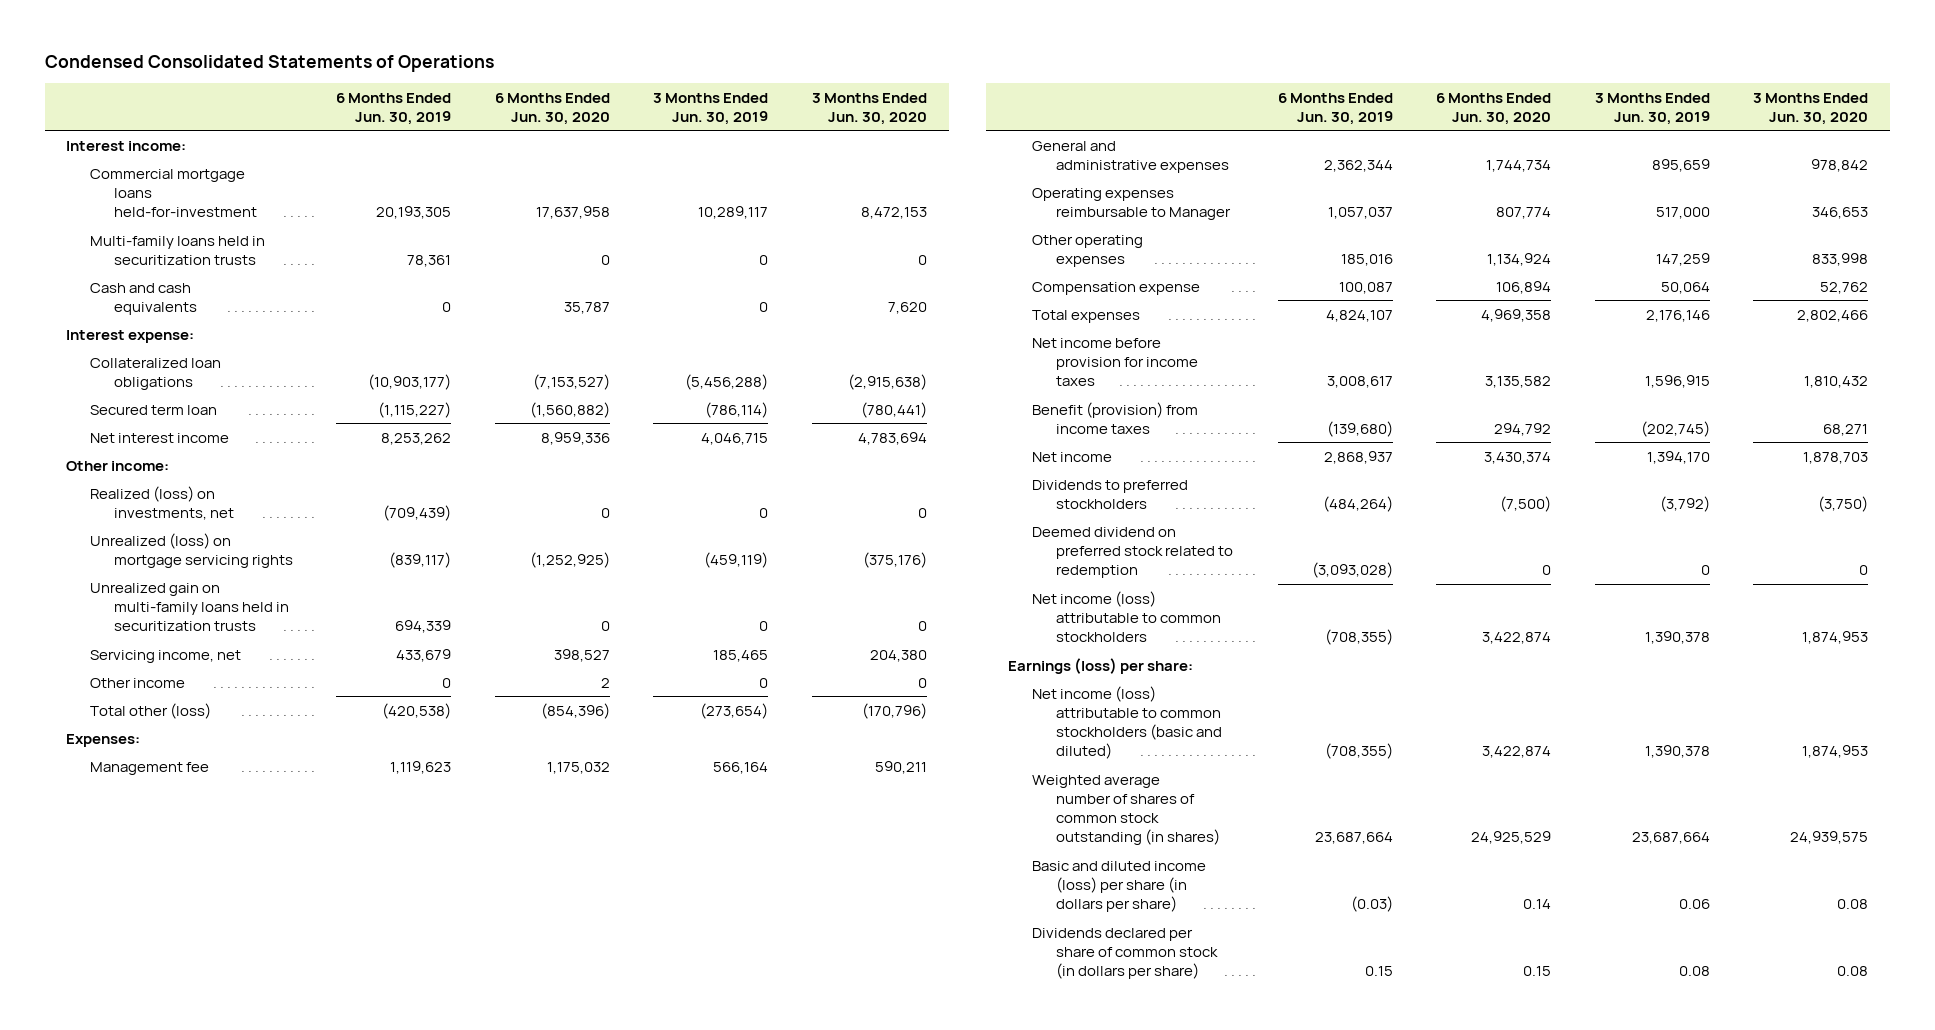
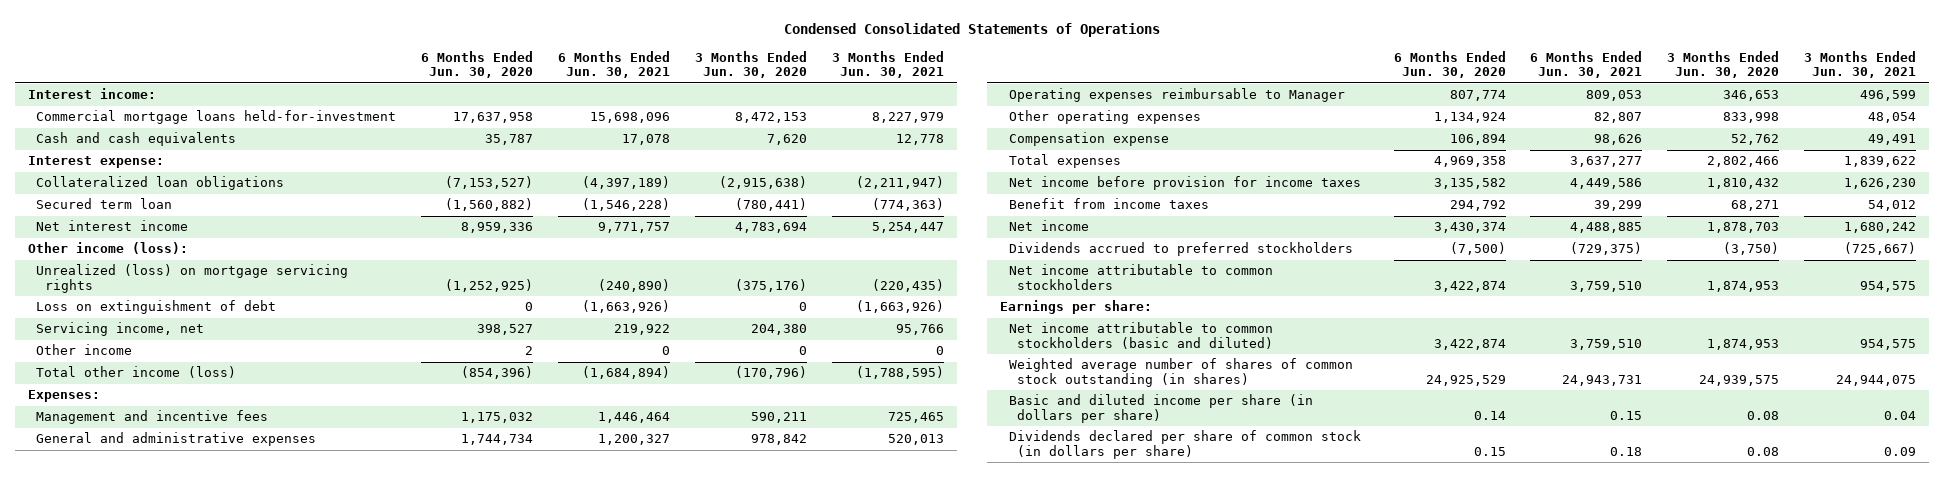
- | 6 Months Ended Jun. 30, 2019 | 6 Months Ended Jun. 30, 2020 | 3 Months Ended Jun. 30, 2019 | 3 Months Ended Jun. 30, 2020
+ | 6 Months Ended Jun. 30, 2020 | 6 Months Ended Jun. 30, 2021 | 3 Months Ended Jun. 30, 2020 | 3 Months Ended Jun. 30, 2021
- Multi-family loans held in securitization trusts | 78,361 | 0 | 0 | 0
- Other income:
- Realized (loss) on investments, net | (709,439) | 0 | 0 | 0
+ Other income (loss):
- Unrealized gain on multi-family loans held in securitization trusts | 694,339 | 0 | 0 | 0
+ Loss on extinguishment of debt | 0 | (1,663,926) | 0 | (1,663,926)
- Total other (loss) | (420,538) | (854,396) | (273,654) | (170,796)
+ Total other income (loss) | (854,396) | (1,684,894) | (170,796) | (1,788,595)
- Management fee | 1,119,623 | 1,175,032 | 566,164 | 590,211
+ Management and incentive fees | 1,175,032 | 1,446,464 | 590,211 | 725,465
- Benefit (provision) from income taxes | (139,680) | 294,792 | (202,745) | 68,271
+ Benefit from income taxes | 294,792 | 39,299 | 68,271 | 54,012
- Dividends to preferred stockholders | (484,264) | (7,500) | (3,792) | (3,750)
- Deemed dividend on preferred stock related to redemption | (3,093,028) | 0 | 0 | 0
- Net income (loss) attributable to common stockholders | (708,355) | 3,422,874 | 1,390,378 | 1,874,953
- Earnings (loss) per share:
- Net income (loss) attributable to common stockholders (basic and diluted) | (708,355) | 3,422,874 | 1,390,378 | 1,874,953
+ Dividends accrued to preferred stockholders | (7,500) | (729,375) | (3,750) | (725,667)
+ Net income attributable to common stockholders | 3,422,874 | 3,759,510 | 1,874,953 | 954,575
+ Earnings per share:
+ Net income attributable to common stockholders (basic and diluted) | 3,422,874 | 3,759,510 | 1,874,953 | 954,575
- Basic and diluted income (loss) per share (in dollars per share) | (0.03) | 0.14 | 0.06 | 0.08
+ Basic and diluted income per share (in dollars per share) | 0.14 | 0.15 | 0.08 | 0.04

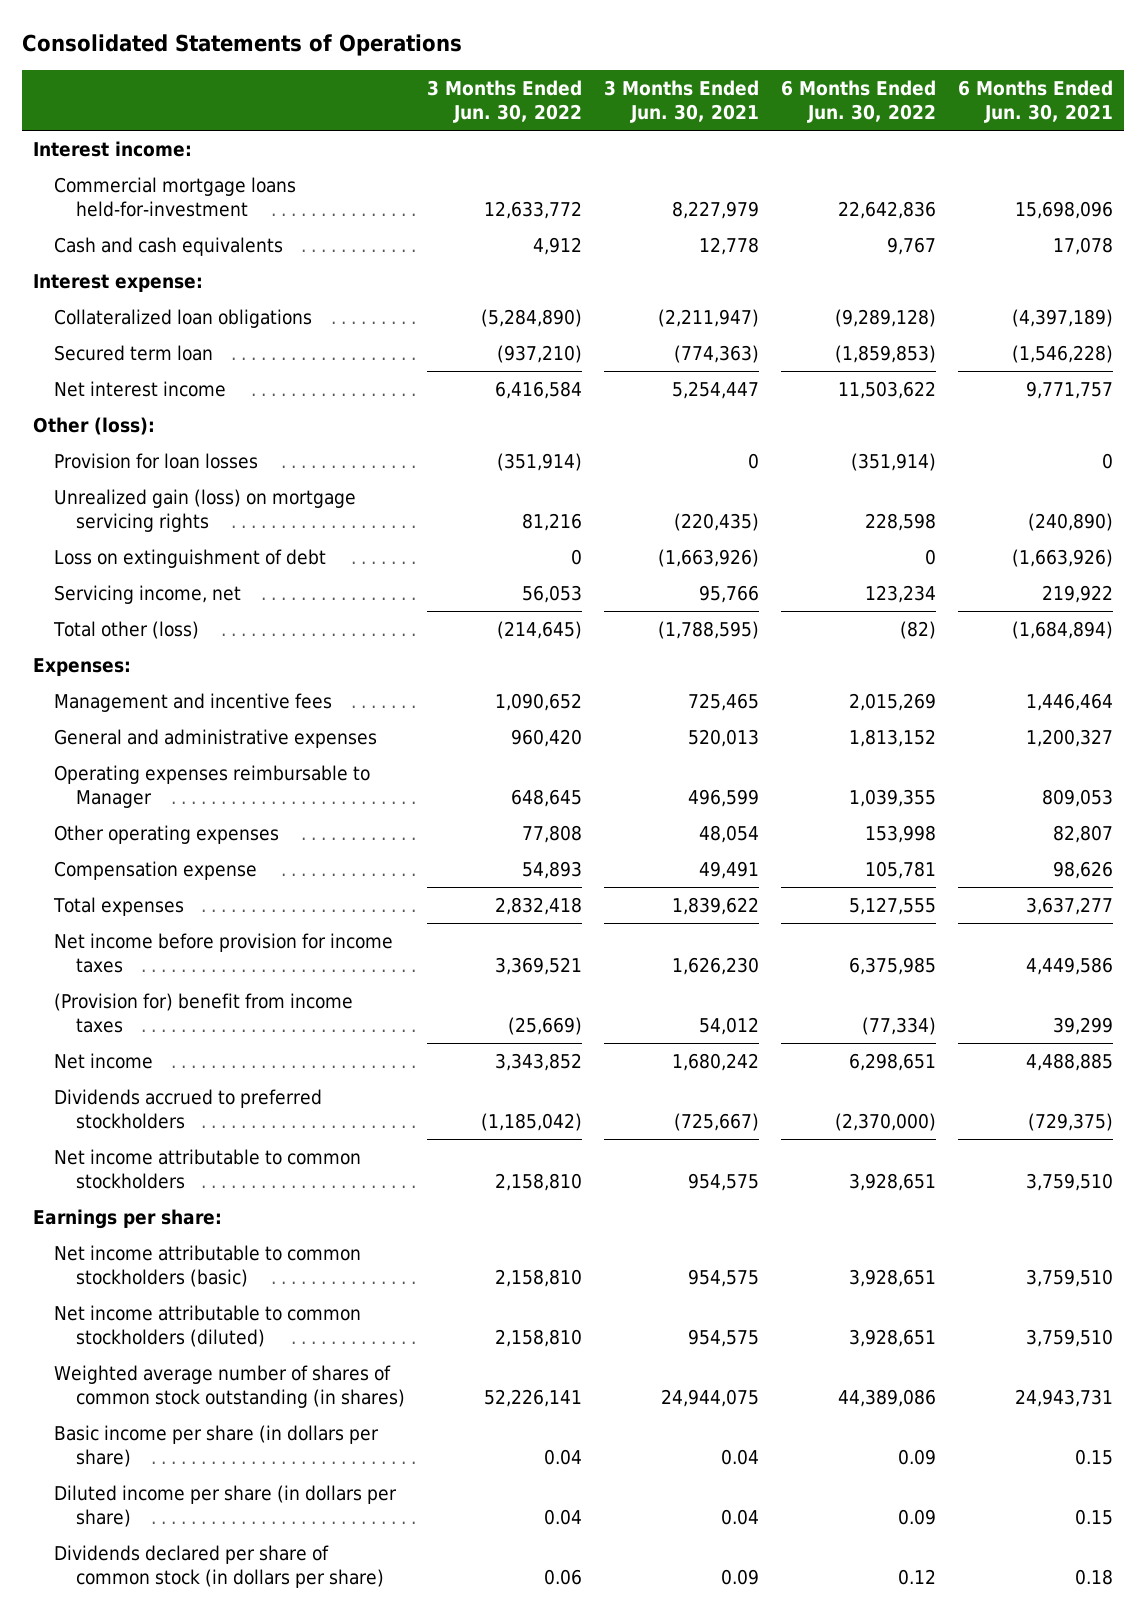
- Condensed Consolidated Statements of Operations
+ Consolidated Statements of Operations
- | 6 Months Ended Jun. 30, 2020 | 6 Months Ended Jun. 30, 2021 | 3 Months Ended Jun. 30, 2020 | 3 Months Ended Jun. 30, 2021
+ | 3 Months Ended Jun. 30, 2022 | 3 Months Ended Jun. 30, 2021 | 6 Months Ended Jun. 30, 2022 | 6 Months Ended Jun. 30, 2021
- Other income (loss):
- Unrealized (loss) on mortgage servicing rights | (1,252,925) | (240,890) | (375,176) | (220,435)
+ Other (loss):
+ Provision for loan losses | (351,914) | 0 | (351,914) | 0
+ Unrealized gain (loss) on mortgage servicing rights | 81,216 | (220,435) | 228,598 | (240,890)
- Other income | 2 | 0 | 0 | 0
- Total other income (loss) | (854,396) | (1,684,894) | (170,796) | (1,788,595)
+ Total other (loss) | (214,645) | (1,788,595) | (82) | (1,684,894)
- Benefit from income taxes | 294,792 | 39,299 | 68,271 | 54,012
+ (Provision for) benefit from income taxes | (25,669) | 54,012 | (77,334) | 39,299
- Net income attributable to common stockholders (basic and diluted) | 3,422,874 | 3,759,510 | 1,874,953 | 954,575
+ Net income attributable to common stockholders (basic) | 2,158,810 | 954,575 | 3,928,651 | 3,759,510
+ Net income attributable to common stockholders (diluted) | 2,158,810 | 954,575 | 3,928,651 | 3,759,510
- Basic and diluted income per share (in dollars per share) | 0.14 | 0.15 | 0.08 | 0.04
+ Basic income per share (in dollars per share) | 0.04 | 0.04 | 0.09 | 0.15
+ Diluted income per share (in dollars per share) | 0.04 | 0.04 | 0.09 | 0.15

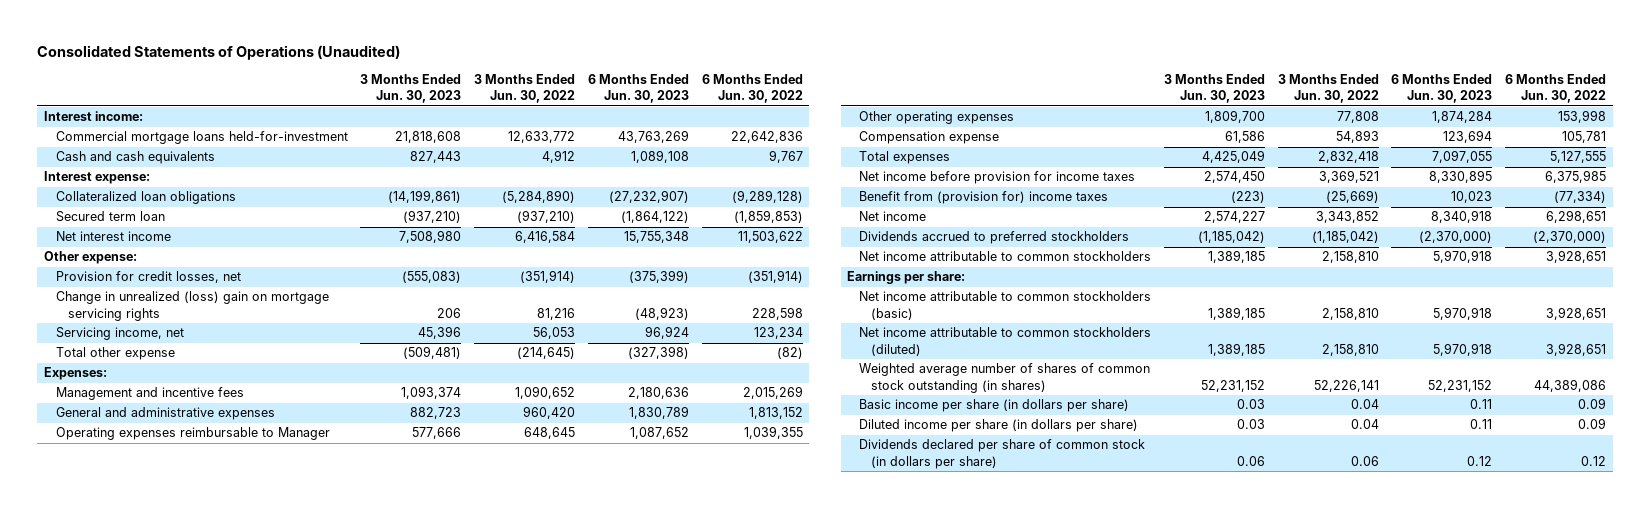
- Consolidated Statements of Operations
+ Consolidated Statements of Operations (Unaudited)
- | 3 Months Ended Jun. 30, 2022 | 3 Months Ended Jun. 30, 2021 | 6 Months Ended Jun. 30, 2022 | 6 Months Ended Jun. 30, 2021
+ | 3 Months Ended Jun. 30, 2023 | 3 Months Ended Jun. 30, 2022 | 6 Months Ended Jun. 30, 2023 | 6 Months Ended Jun. 30, 2022
- Other (loss):
- Provision for loan losses | (351,914) | 0 | (351,914) | 0
- Unrealized gain (loss) on mortgage servicing rights | 81,216 | (220,435) | 228,598 | (240,890)
- Loss on extinguishment of debt | 0 | (1,663,926) | 0 | (1,663,926)
+ Other expense:
+ Provision for credit losses, net | (555,083) | (351,914) | (375,399) | (351,914)
+ Change in unrealized (loss) gain on mortgage servicing rights | 206 | 81,216 | (48,923) | 228,598
- Total other (loss) | (214,645) | (1,788,595) | (82) | (1,684,894)
+ Total other expense | (509,481) | (214,645) | (327,398) | (82)
- (Provision for) benefit from income taxes | (25,669) | 54,012 | (77,334) | 39,299
+ Benefit from (provision for) income taxes | (223) | (25,669) | 10,023 | (77,334)

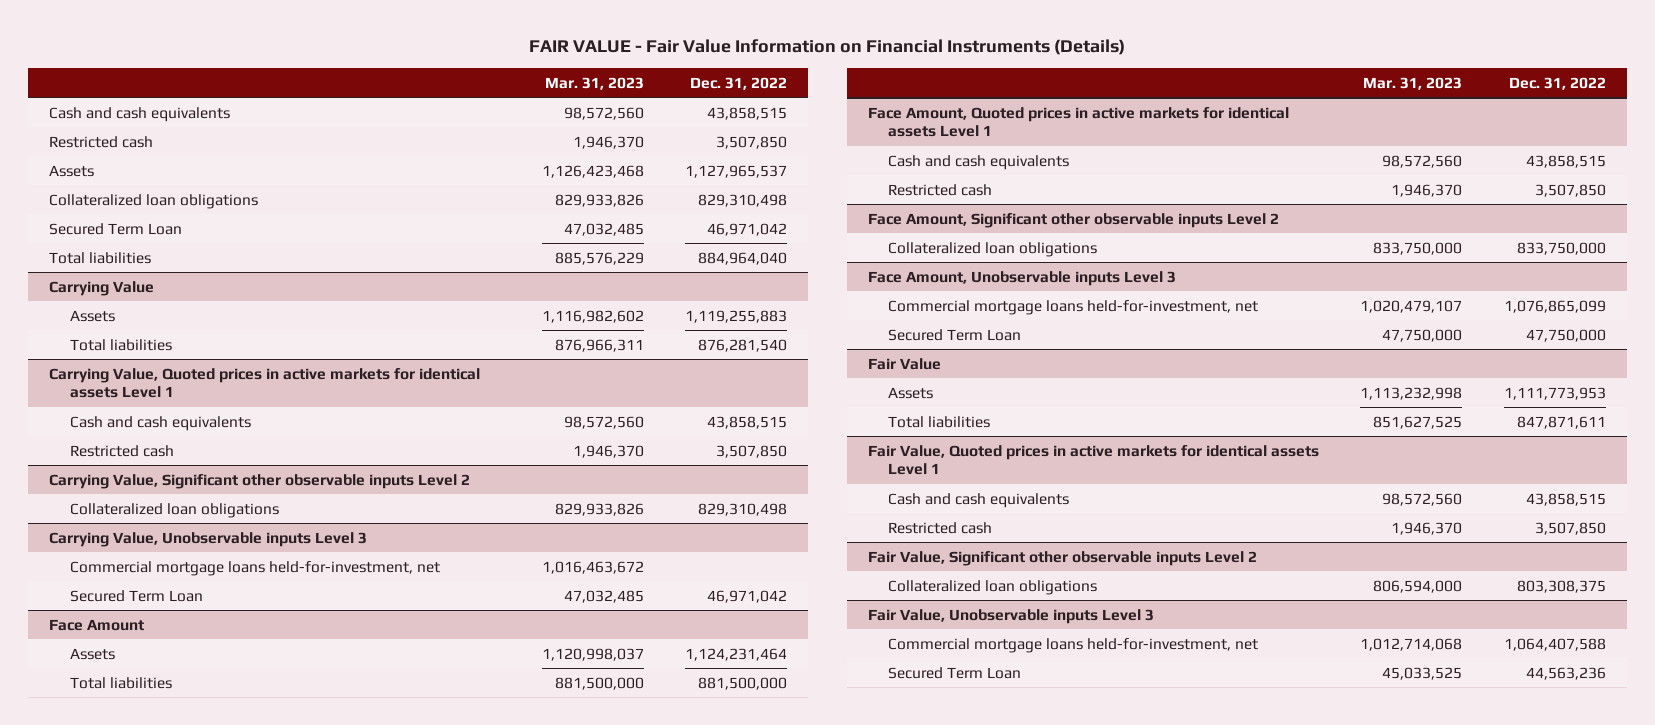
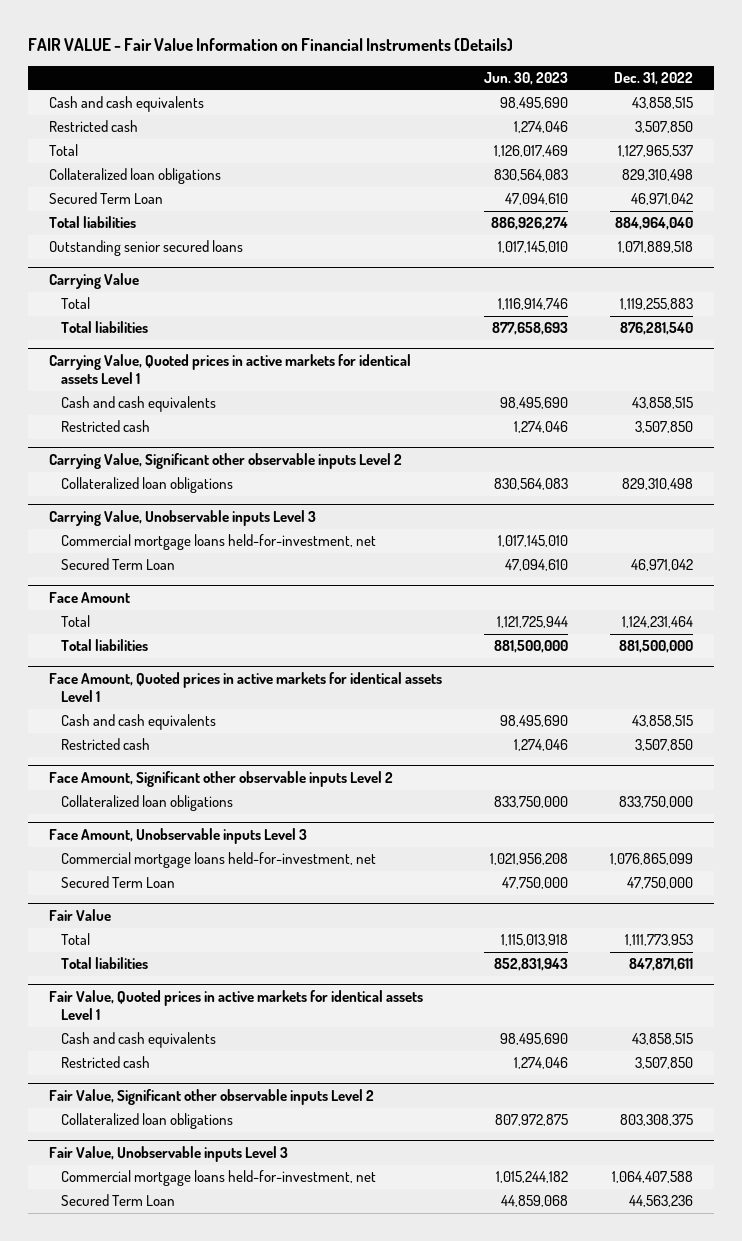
- | Mar. 31, 2023 | Dec. 31, 2022
+ | Jun. 30, 2023 | Dec. 31, 2022
- Assets | 1,126,423,468 | 1,127,965,537
+ Total | 1,126,017,469 | 1,127,965,537
+ Outstanding senior secured loans | 1,017,145,010 | 1,071,889,518
@ Carrying Value
- Assets | 1,116,982,602 | 1,119,255,883
+ Total | 1,116,914,746 | 1,119,255,883
@ Face Amount
- Assets | 1,120,998,037 | 1,124,231,464
+ Total | 1,121,725,944 | 1,124,231,464
@ Fair Value
- Assets | 1,113,232,998 | 1,111,773,953
+ Total | 1,115,013,918 | 1,111,773,953

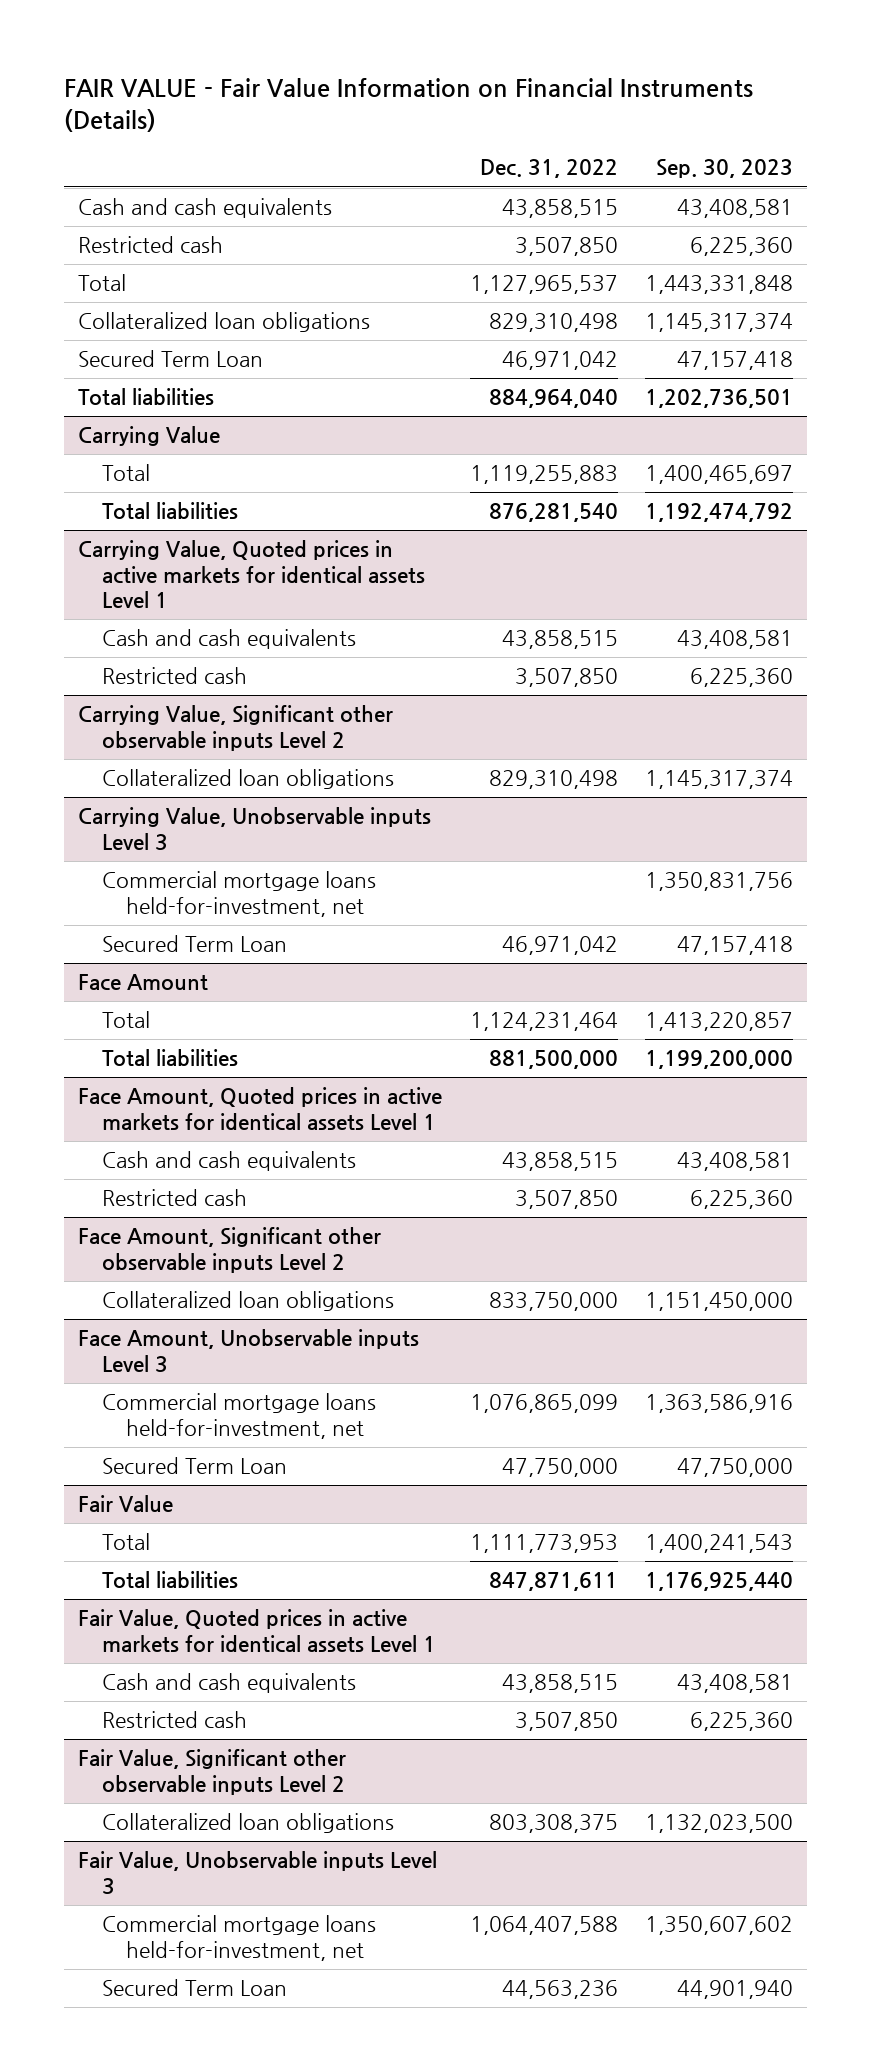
- | Jun. 30, 2023 | Dec. 31, 2022
+ | Dec. 31, 2022 | Sep. 30, 2023
- Outstanding senior secured loans | 1,017,145,010 | 1,071,889,518

